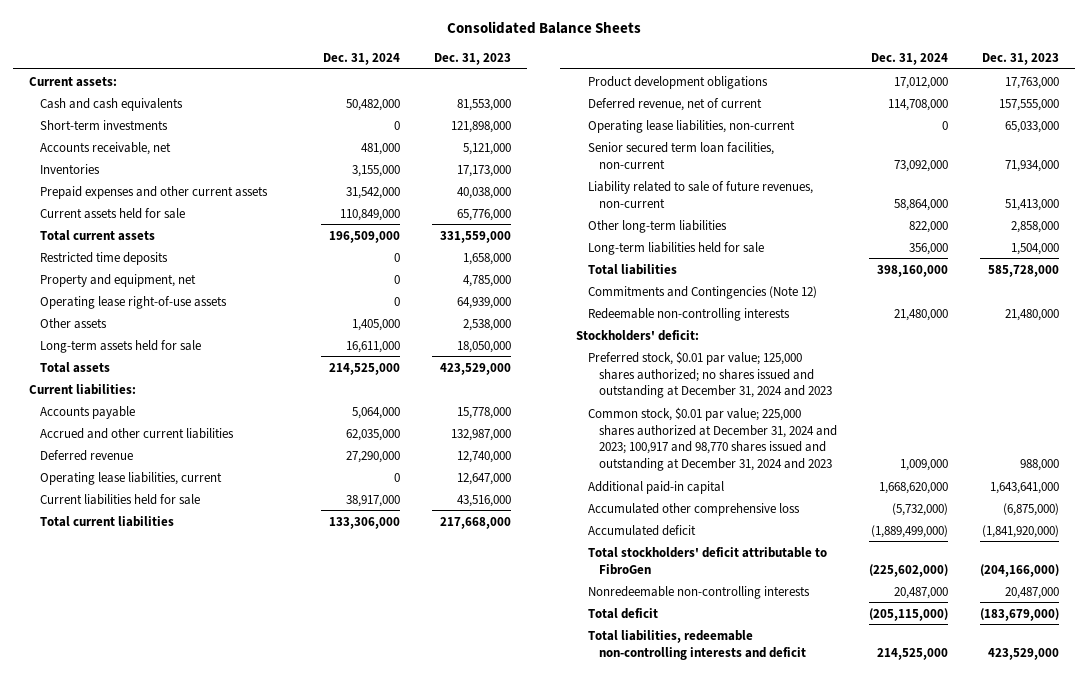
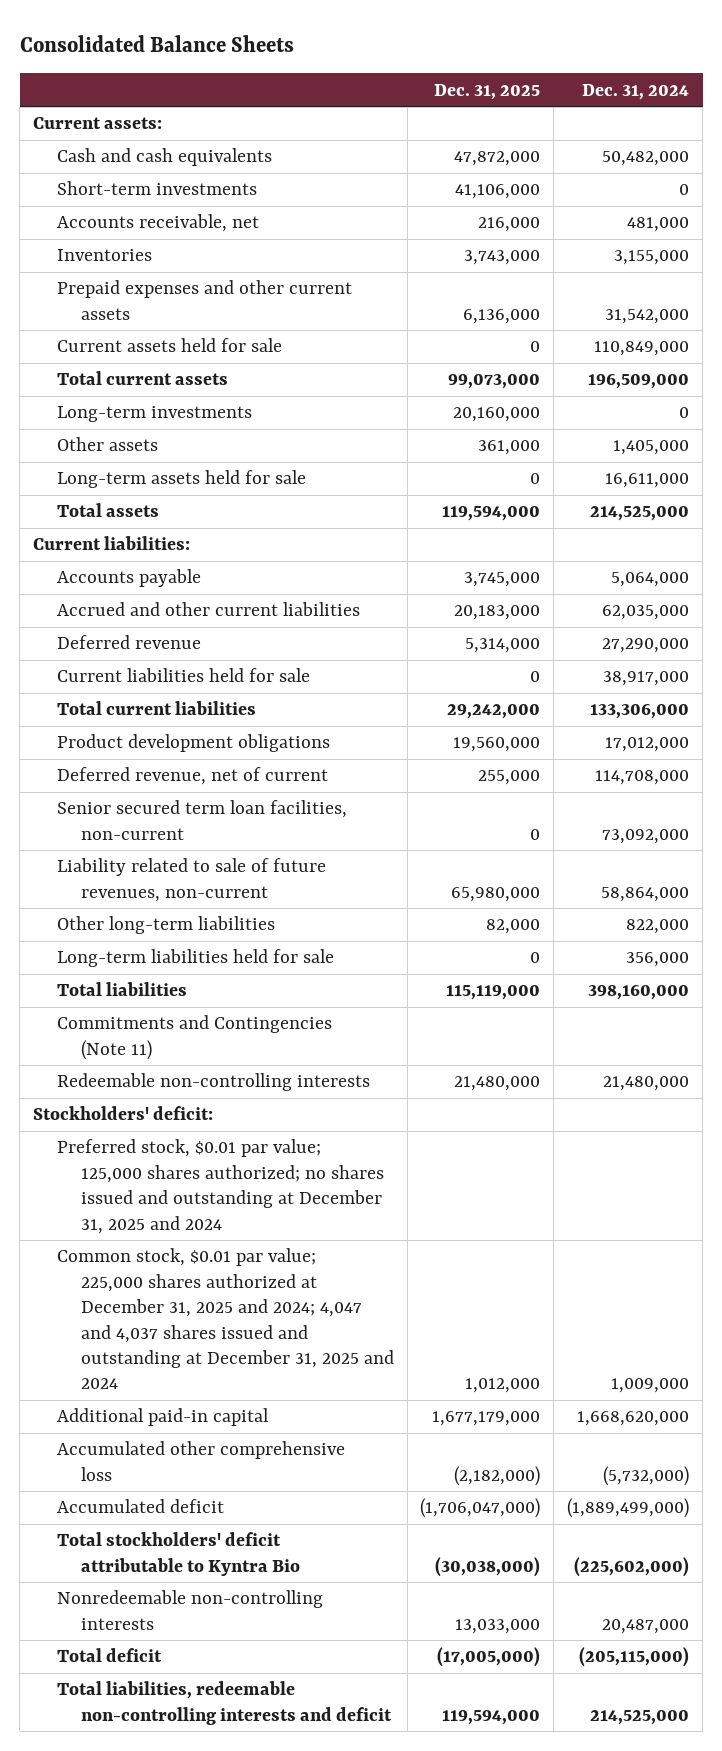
- | Dec. 31, 2024 | Dec. 31, 2023
+ | Dec. 31, 2025 | Dec. 31, 2024
- Restricted time deposits | 0 | 1,658,000
- Property and equipment, net | 0 | 4,785,000
- Operating lease right-of-use assets | 0 | 64,939,000
+ Long-term investments | 20,160,000 | 0
- Operating lease liabilities, current | 0 | 12,647,000
- Operating lease liabilities, non-current | 0 | 65,033,000
- Commitments and Contingencies (Note 12)
+ Commitments and Contingencies (Note 11)
- Preferred stock, $0.01 par value; 125,000 shares authorized; no shares issued and outstanding at December 31, 2024 and 2023
- Common stock, $0.01 par value; 225,000 shares authorized at December 31, 2024 and 2023; 100,917 and 98,770 shares issued and outstanding at December 31, 2024 and 2023 | 1,009,000 | 988,000
+ Preferred stock, $0.01 par value; 125,000 shares authorized; no shares issued and outstanding at December 31, 2025 and 2024
+ Common stock, $0.01 par value; 225,000 shares authorized at December 31, 2025 and 2024; 4,047 and 4,037 shares issued and outstanding at December 31, 2025 and 2024 | 1,012,000 | 1,009,000
- Total stockholders' deficit attributable to FibroGen | (225,602,000) | (204,166,000)
+ Total stockholders' deficit attributable to Kyntra Bio | (30,038,000) | (225,602,000)

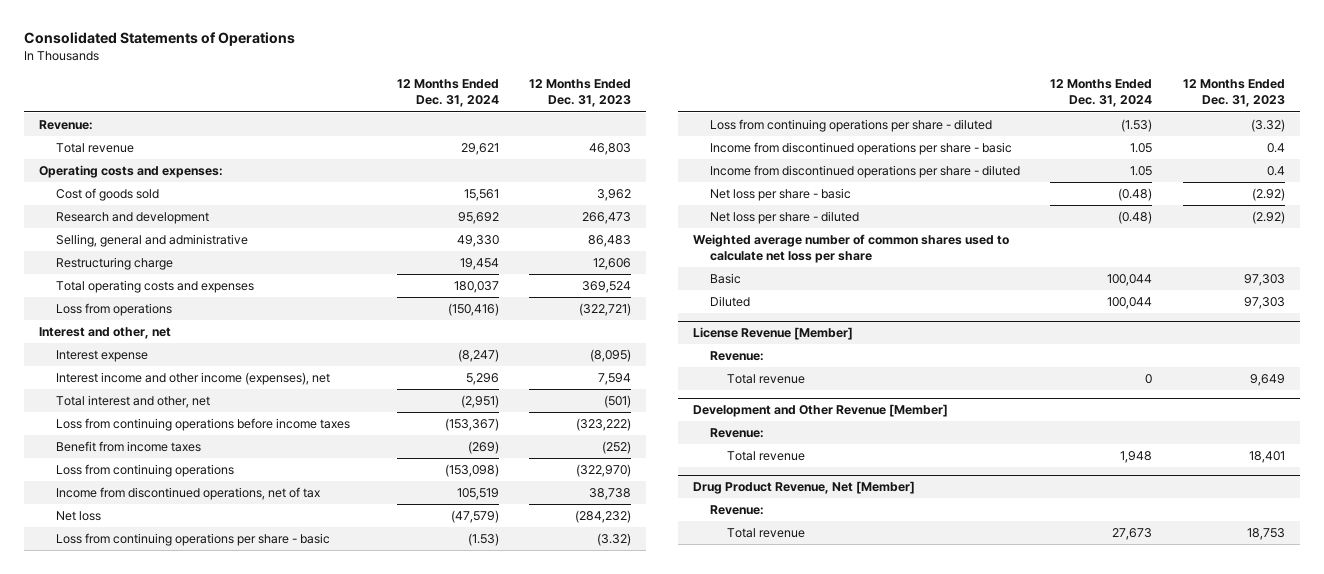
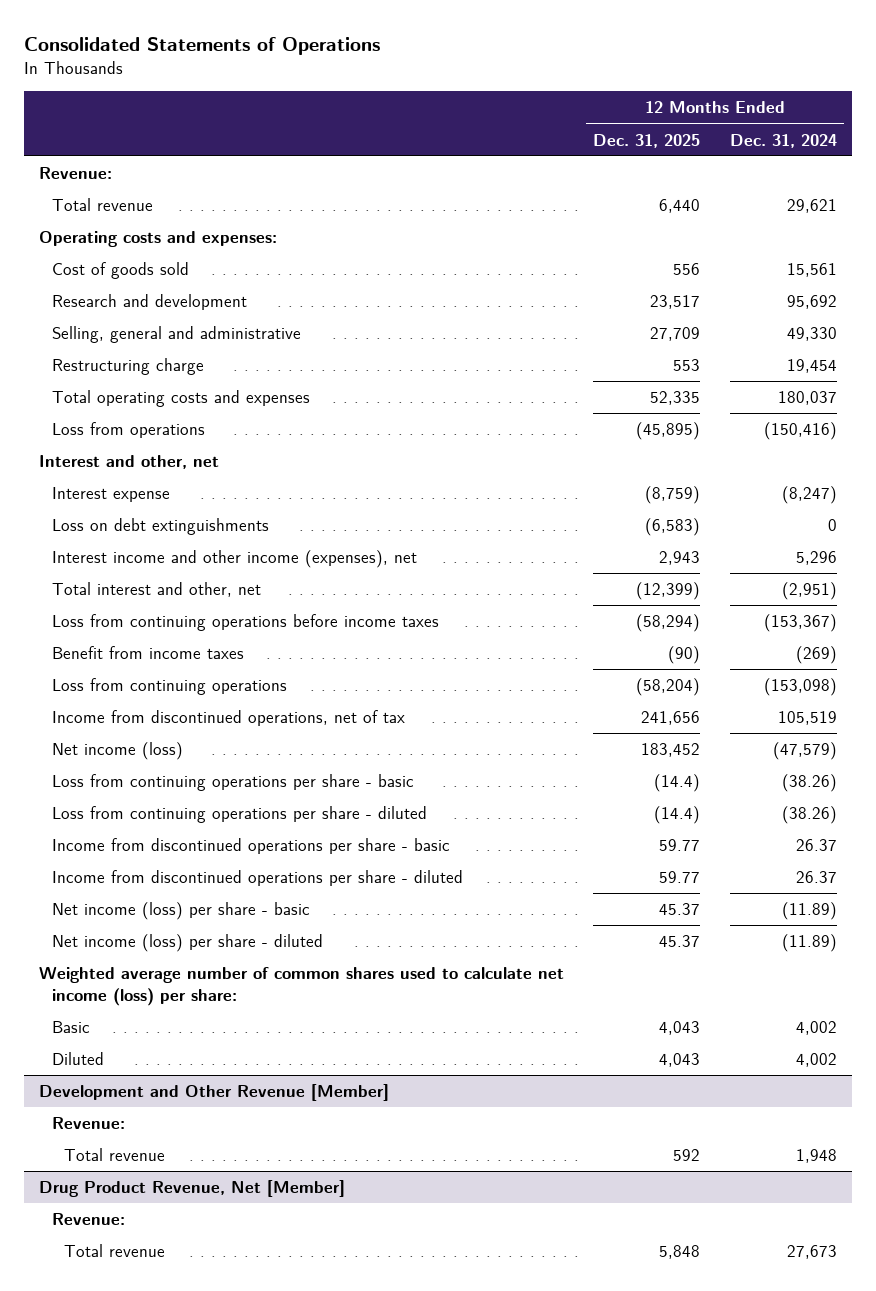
- | 12 Months Ended Dec. 31, 2024 | 12 Months Ended Dec. 31, 2023
+ | 12 Months Ended Dec. 31, 2025 | 12 Months Ended Dec. 31, 2024
+ Loss on debt extinguishments | (6,583) | 0
- Net loss | (47,579) | (284,232)
- Loss from continuing operations per share - basic | (1.53) | (3.32)
- Loss from continuing operations per share - diluted | (1.53) | (3.32)
- Income from discontinued operations per share - basic | 1.05 | 0.4
- Income from discontinued operations per share - diluted | 1.05 | 0.4
- Net loss per share - basic | (0.48) | (2.92)
- Net loss per share - diluted | (0.48) | (2.92)
- Weighted average number of common shares used to calculate net loss per share
- Basic | 100,044 | 97,303
- Diluted | 100,044 | 97,303
- License Revenue [Member]
- Revenue:
- Total revenue | 0 | 9,649
+ Net income (loss) | 183,452 | (47,579)
+ Loss from continuing operations per share - basic | (14.4) | (38.26)
+ Loss from continuing operations per share - diluted | (14.4) | (38.26)
+ Income from discontinued operations per share - basic | 59.77 | 26.37
+ Income from discontinued operations per share - diluted | 59.77 | 26.37
+ Net income (loss) per share - basic | 45.37 | (11.89)
+ Net income (loss) per share - diluted | 45.37 | (11.89)
+ Weighted average number of common shares used to calculate net income (loss) per share:
+ Basic | 4,043 | 4,002
+ Diluted | 4,043 | 4,002

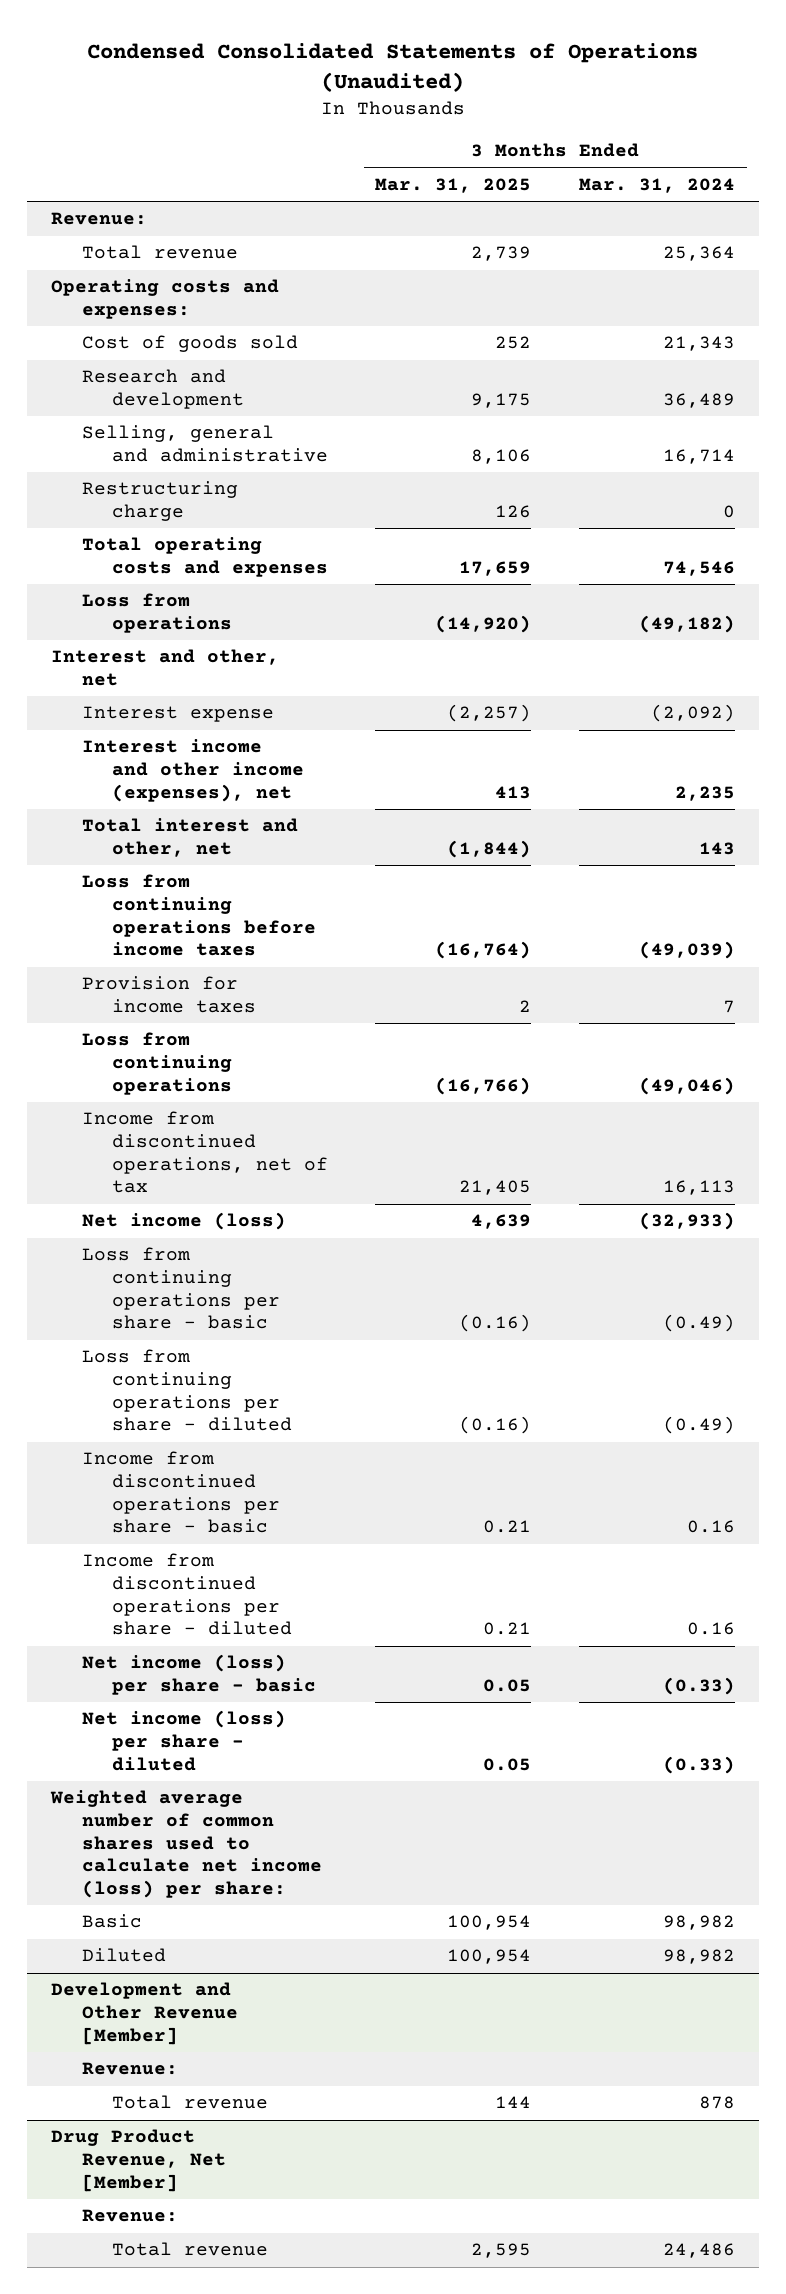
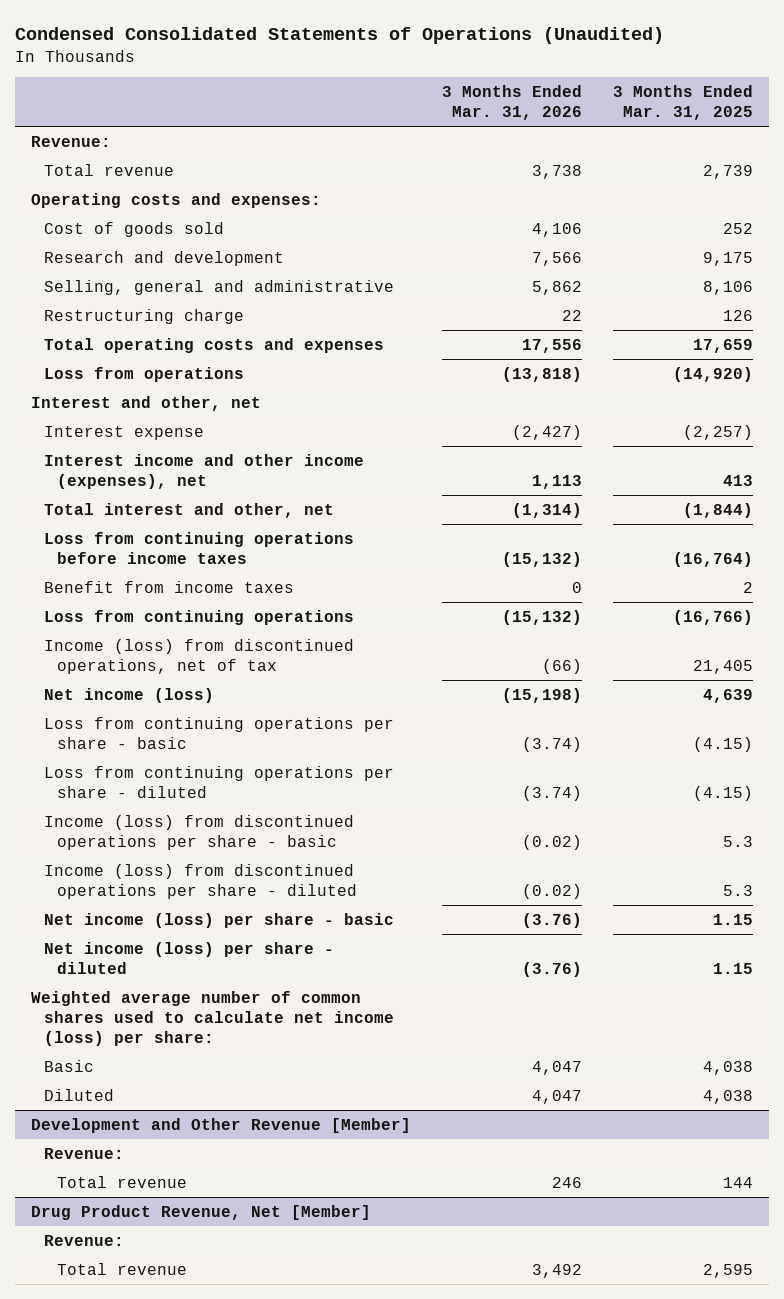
- | 3 Months Ended Mar. 31, 2025 | 3 Months Ended Mar. 31, 2024
+ | 3 Months Ended Mar. 31, 2026 | 3 Months Ended Mar. 31, 2025
- Provision for income taxes | 2 | 7
+ Benefit from income taxes | 0 | 2
- Income from discontinued operations, net of tax | 21,405 | 16,113
+ Income (loss) from discontinued operations, net of tax | (66) | 21,405
- Loss from continuing operations per share - basic | (0.16) | (0.49)
- Loss from continuing operations per share - diluted | (0.16) | (0.49)
- Income from discontinued operations per share - basic | 0.21 | 0.16
- Income from discontinued operations per share - diluted | 0.21 | 0.16
- Net income (loss) per share - basic | 0.05 | (0.33)
- Net income (loss) per share - diluted | 0.05 | (0.33)
+ Loss from continuing operations per share - basic | (3.74) | (4.15)
+ Loss from continuing operations per share - diluted | (3.74) | (4.15)
+ Income (loss) from discontinued operations per share - basic | (0.02) | 5.3
+ Income (loss) from discontinued operations per share - diluted | (0.02) | 5.3
+ Net income (loss) per share - basic | (3.76) | 1.15
+ Net income (loss) per share - diluted | (3.76) | 1.15
- Basic | 100,954 | 98,982
- Diluted | 100,954 | 98,982
+ Basic | 4,047 | 4,038
+ Diluted | 4,047 | 4,038

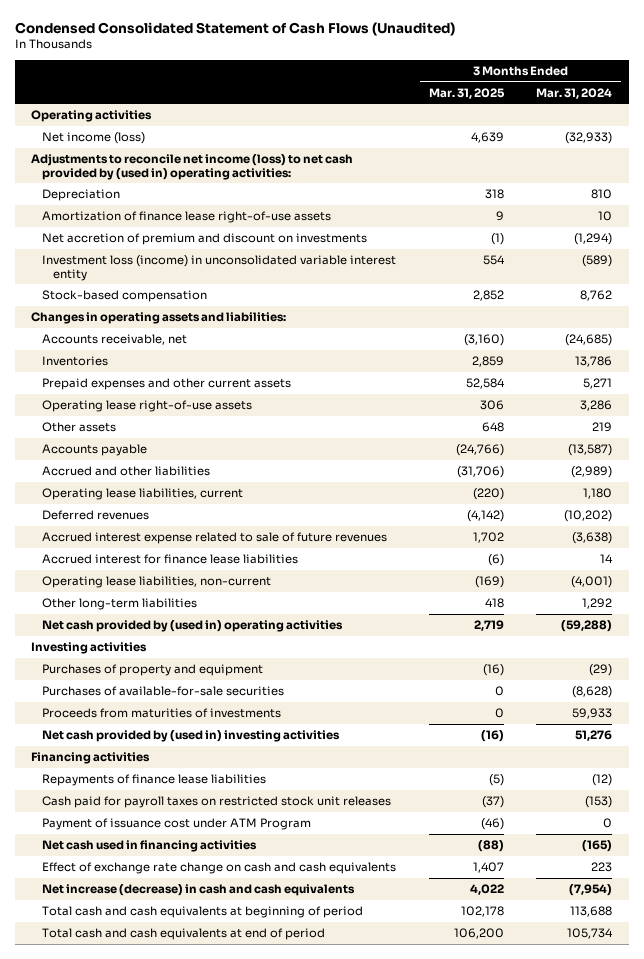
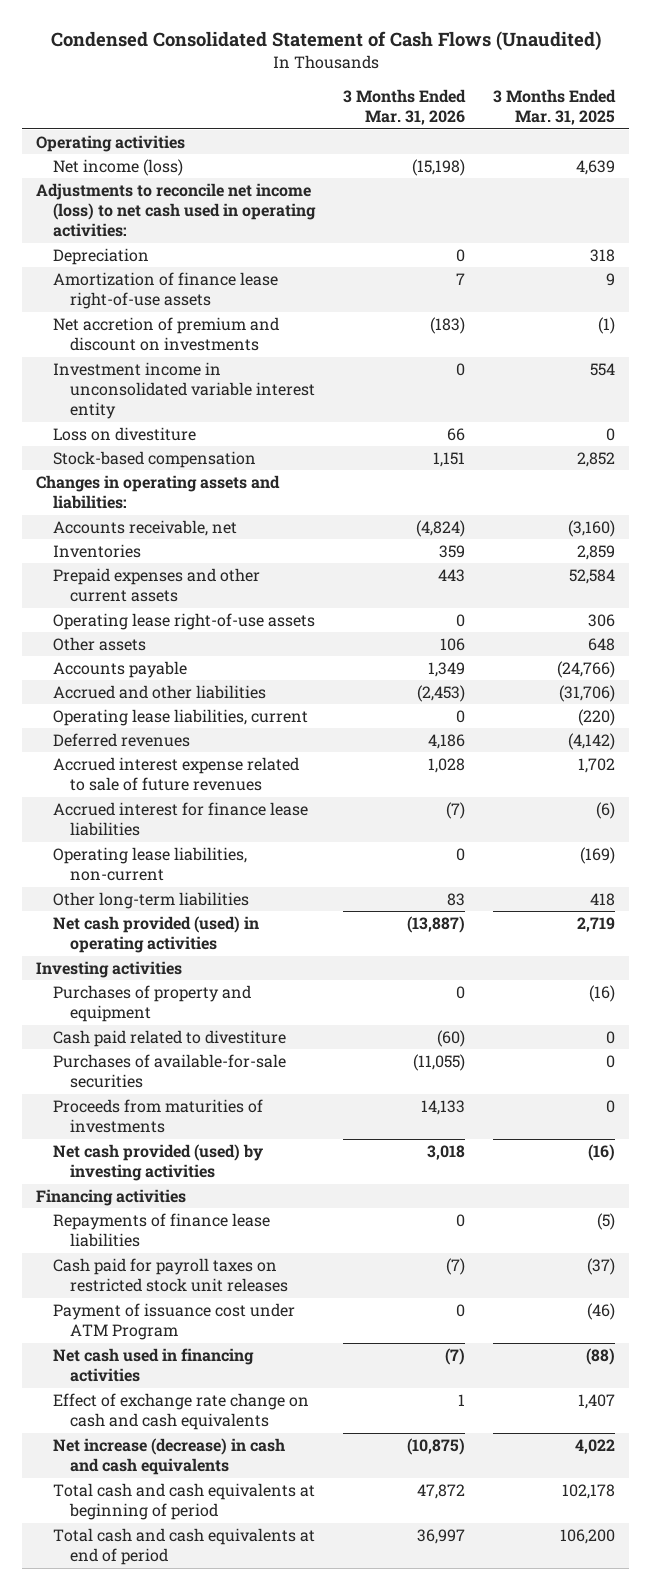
- | 3 Months Ended Mar. 31, 2025 | 3 Months Ended Mar. 31, 2024
+ | 3 Months Ended Mar. 31, 2026 | 3 Months Ended Mar. 31, 2025
- Adjustments to reconcile net income (loss) to net cash provided by (used in) operating activities:
+ Adjustments to reconcile net income (loss) to net cash used in operating activities:
- Investment loss (income) in unconsolidated variable interest entity | 554 | (589)
+ Investment income in unconsolidated variable interest entity | 0 | 554
+ Loss on divestiture | 66 | 0
- Net cash provided by (used in) operating activities | 2,719 | (59,288)
+ Net cash provided (used) in operating activities | (13,887) | 2,719
+ Cash paid related to divestiture | (60) | 0
- Net cash provided by (used in) investing activities | (16) | 51,276
+ Net cash provided (used) by investing activities | 3,018 | (16)

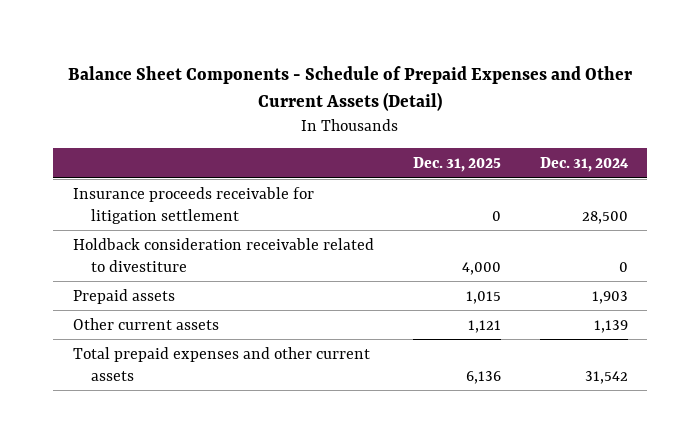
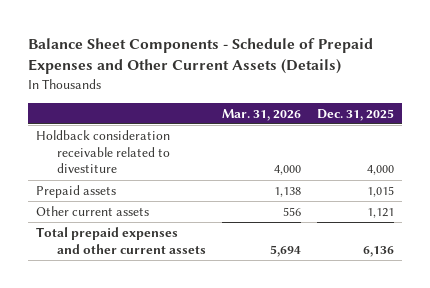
- Balance Sheet Components - Schedule of Prepaid Expenses and Other Current Assets (Detail)
+ Balance Sheet Components - Schedule of Prepaid Expenses and Other Current Assets (Details)
- | Dec. 31, 2025 | Dec. 31, 2024
+ | Mar. 31, 2026 | Dec. 31, 2025
- Insurance proceeds receivable for litigation settlement | 0 | 28,500

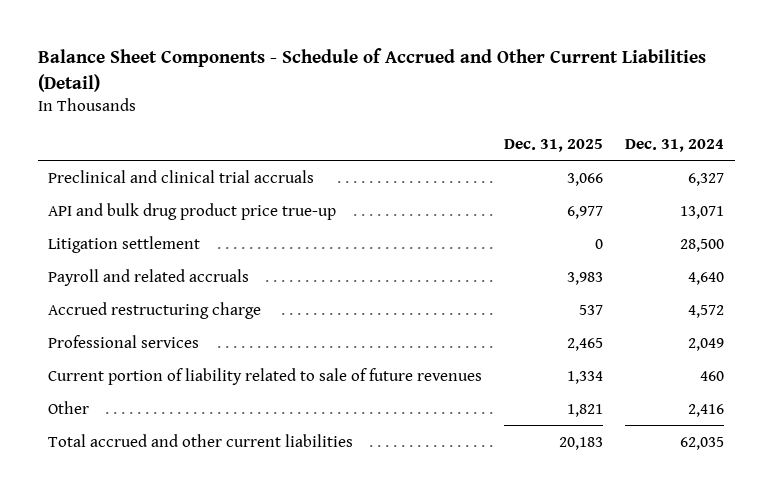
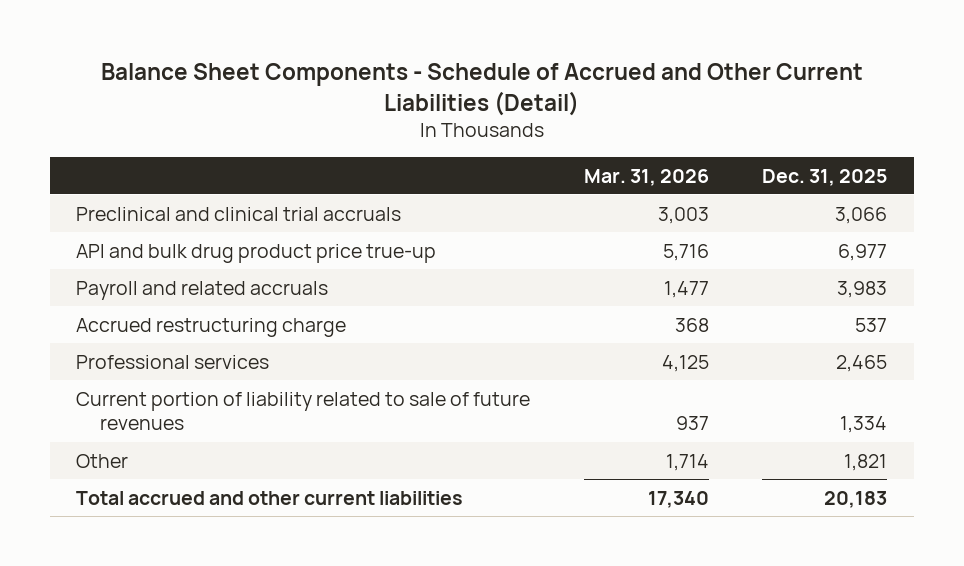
- | Dec. 31, 2025 | Dec. 31, 2024
+ | Mar. 31, 2026 | Dec. 31, 2025
- Litigation settlement | 0 | 28,500

